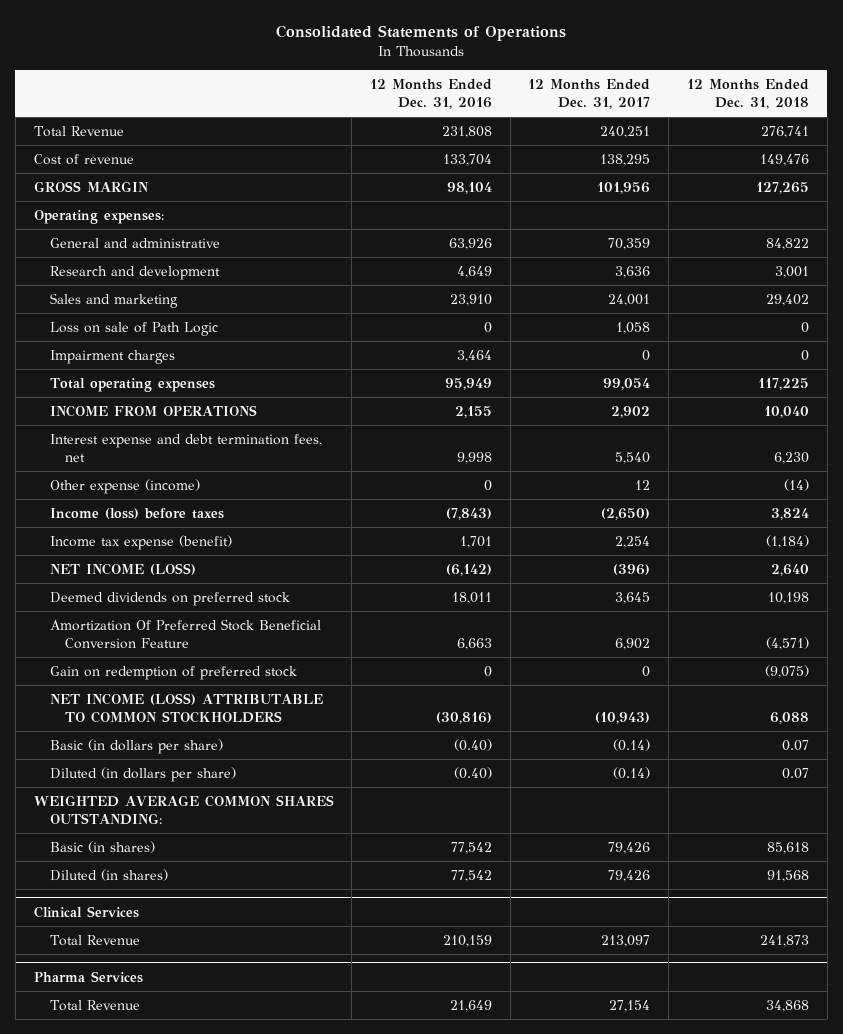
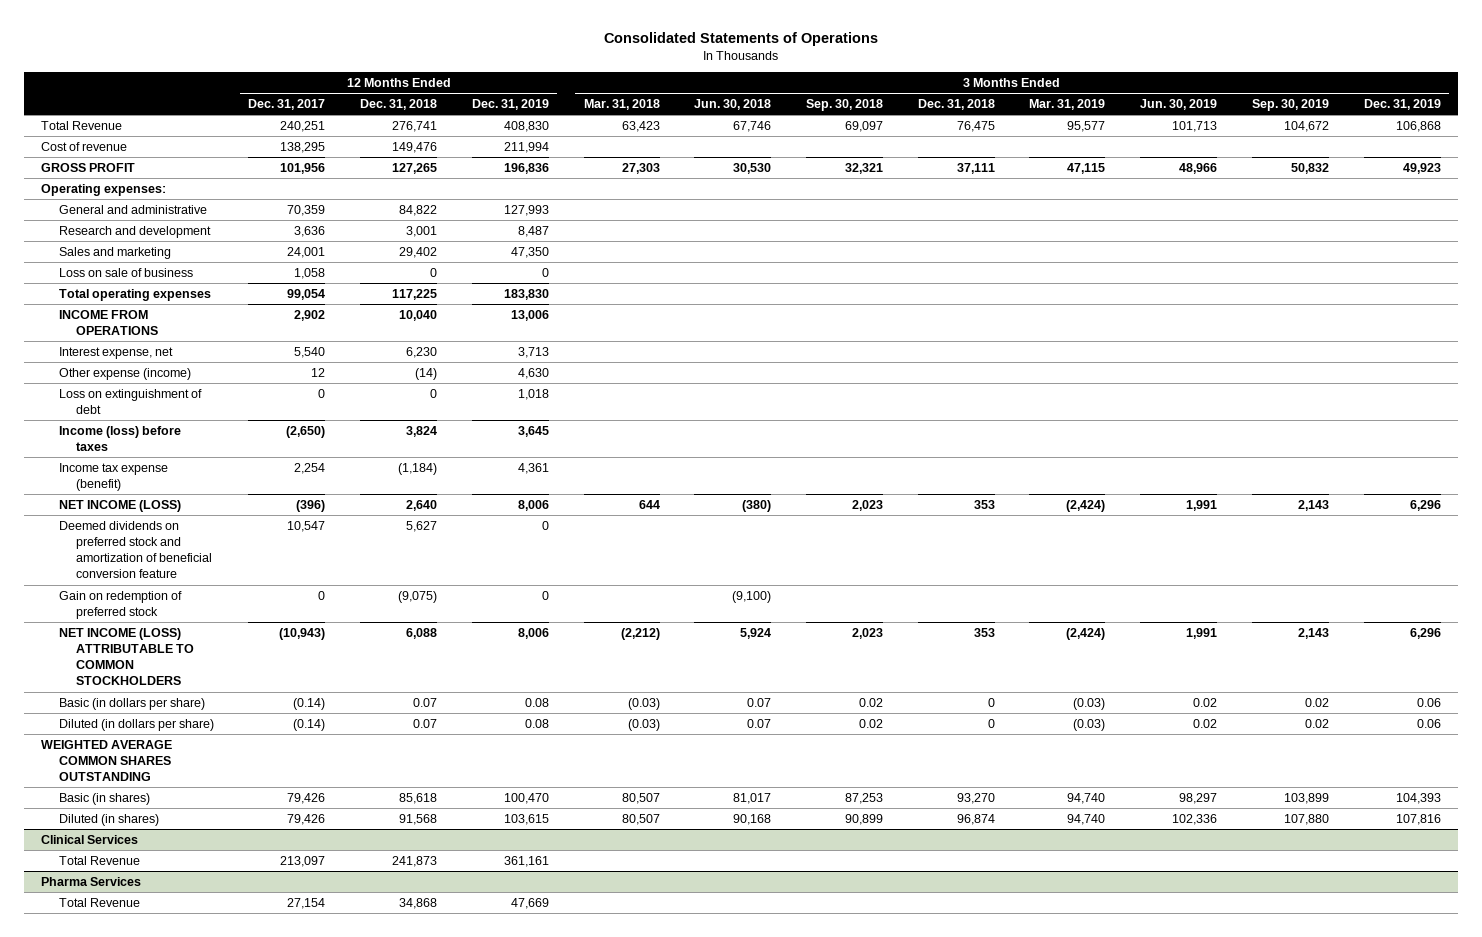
- | 12 Months Ended Dec. 31, 2016 | 12 Months Ended Dec. 31, 2017 | 12 Months Ended Dec. 31, 2018
+ | 12 Months Ended Dec. 31, 2017 | 12 Months Ended Dec. 31, 2018 | 12 Months Ended Dec. 31, 2019 | 3 Months Ended Mar. 31, 2018 | 3 Months Ended Jun. 30, 2018 | 3 Months Ended Sep. 30, 2018 | 3 Months Ended Dec. 31, 2018 | 3 Months Ended Mar. 31, 2019 | 3 Months Ended Jun. 30, 2019 | 3 Months Ended Sep. 30, 2019 | 3 Months Ended Dec. 31, 2019
- GROSS MARGIN | 98,104 | 101,956 | 127,265
+ GROSS PROFIT | 101,956 | 127,265 | 196,836 | 27,303 | 30,530 | 32,321 | 37,111 | 47,115 | 48,966 | 50,832 | 49,923
- Loss on sale of Path Logic | 0 | 1,058 | 0
- Impairment charges | 3,464 | 0 | 0
+ Loss on sale of business | 1,058 | 0 | 0 | | | | | | | |
- Interest expense and debt termination fees, net | 9,998 | 5,540 | 6,230
+ Interest expense, net | 5,540 | 6,230 | 3,713 | | | | | | | |
+ Loss on extinguishment of debt | 0 | 0 | 1,018 | | | | | | | |
- Deemed dividends on preferred stock | 18,011 | 3,645 | 10,198
- Amortization Of Preferred Stock Beneficial Conversion Feature | 6,663 | 6,902 | (4,571)
+ Deemed dividends on preferred stock and amortization of beneficial conversion feature | 10,547 | 5,627 | 0 | | | | | | | |
- WEIGHTED AVERAGE COMMON SHARES OUTSTANDING:
+ WEIGHTED AVERAGE COMMON SHARES OUTSTANDING

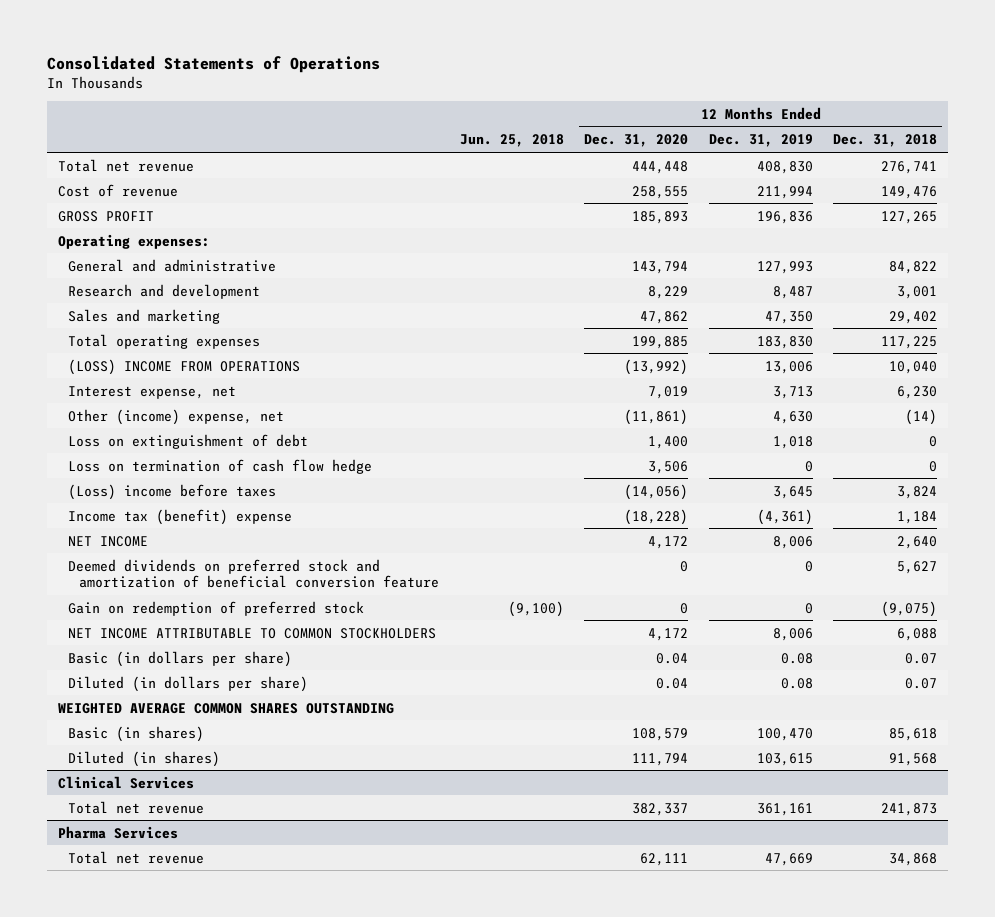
- | 12 Months Ended Dec. 31, 2017 | 12 Months Ended Dec. 31, 2018 | 12 Months Ended Dec. 31, 2019 | 3 Months Ended Mar. 31, 2018 | 3 Months Ended Jun. 30, 2018 | 3 Months Ended Sep. 30, 2018 | 3 Months Ended Dec. 31, 2018 | 3 Months Ended Mar. 31, 2019 | 3 Months Ended Jun. 30, 2019 | 3 Months Ended Sep. 30, 2019 | 3 Months Ended Dec. 31, 2019
+ | Jun. 25, 2018 | 12 Months Ended Dec. 31, 2020 | 12 Months Ended Dec. 31, 2019 | 12 Months Ended Dec. 31, 2018
- Total Revenue | 240,251 | 276,741 | 408,830 | 63,423 | 67,746 | 69,097 | 76,475 | 95,577 | 101,713 | 104,672 | 106,868
+ Total net revenue | | 444,448 | 408,830 | 276,741
- Loss on sale of business | 1,058 | 0 | 0 | | | | | | | |
- INCOME FROM OPERATIONS | 2,902 | 10,040 | 13,006 | | | | | | | |
+ (LOSS) INCOME FROM OPERATIONS | | (13,992) | 13,006 | 10,040
- Other expense (income) | 12 | (14) | 4,630 | | | | | | | |
+ Other (income) expense, net | | (11,861) | 4,630 | (14)
- Income (loss) before taxes | (2,650) | 3,824 | 3,645 | | | | | | | |
- Income tax expense (benefit) | 2,254 | (1,184) | 4,361 | | | | | | | |
- NET INCOME (LOSS) | (396) | 2,640 | 8,006 | 644 | (380) | 2,023 | 353 | (2,424) | 1,991 | 2,143 | 6,296
+ Loss on termination of cash flow hedge | | 3,506 | 0 | 0
+ (Loss) income before taxes | | (14,056) | 3,645 | 3,824
+ Income tax (benefit) expense | | (18,228) | (4,361) | 1,184
+ NET INCOME | | 4,172 | 8,006 | 2,640
- NET INCOME (LOSS) ATTRIBUTABLE TO COMMON STOCKHOLDERS | (10,943) | 6,088 | 8,006 | (2,212) | 5,924 | 2,023 | 353 | (2,424) | 1,991 | 2,143 | 6,296
+ NET INCOME ATTRIBUTABLE TO COMMON STOCKHOLDERS | | 4,172 | 8,006 | 6,088
@ Clinical Services
- Total Revenue | 213,097 | 241,873 | 361,161 | | | | | | | |
+ Total net revenue | | 382,337 | 361,161 | 241,873
@ Pharma Services
- Total Revenue | 27,154 | 34,868 | 47,669 | | | | | | | |
+ Total net revenue | | 62,111 | 47,669 | 34,868

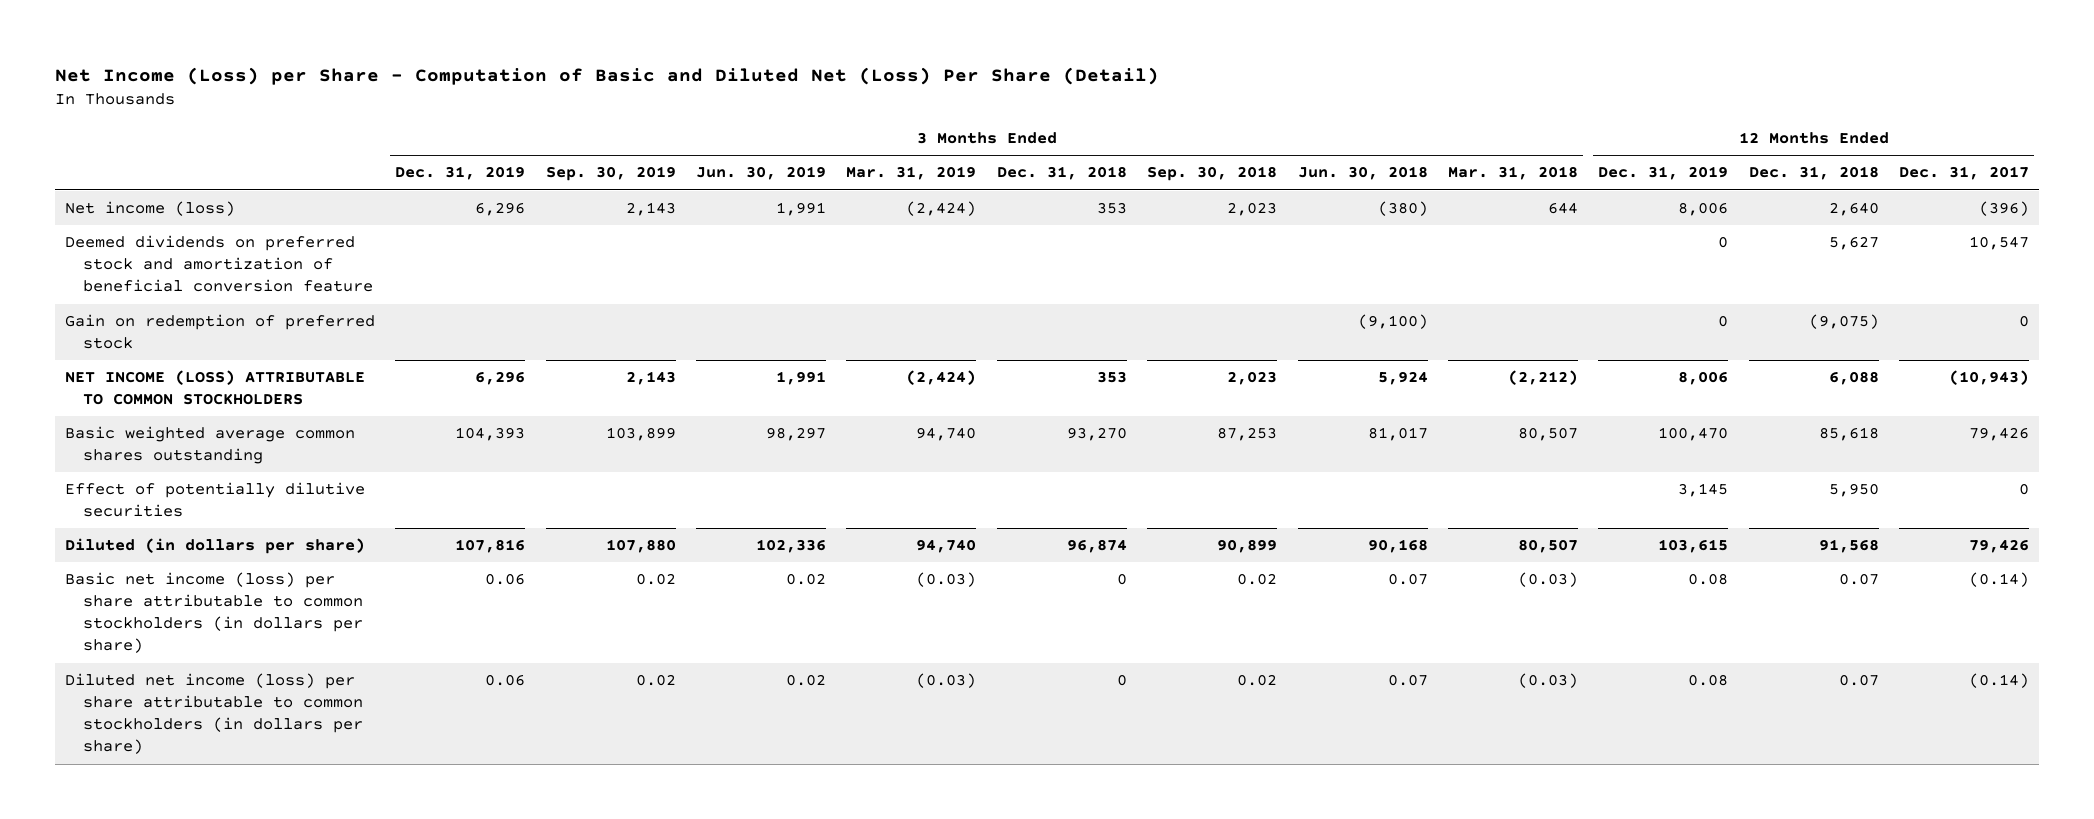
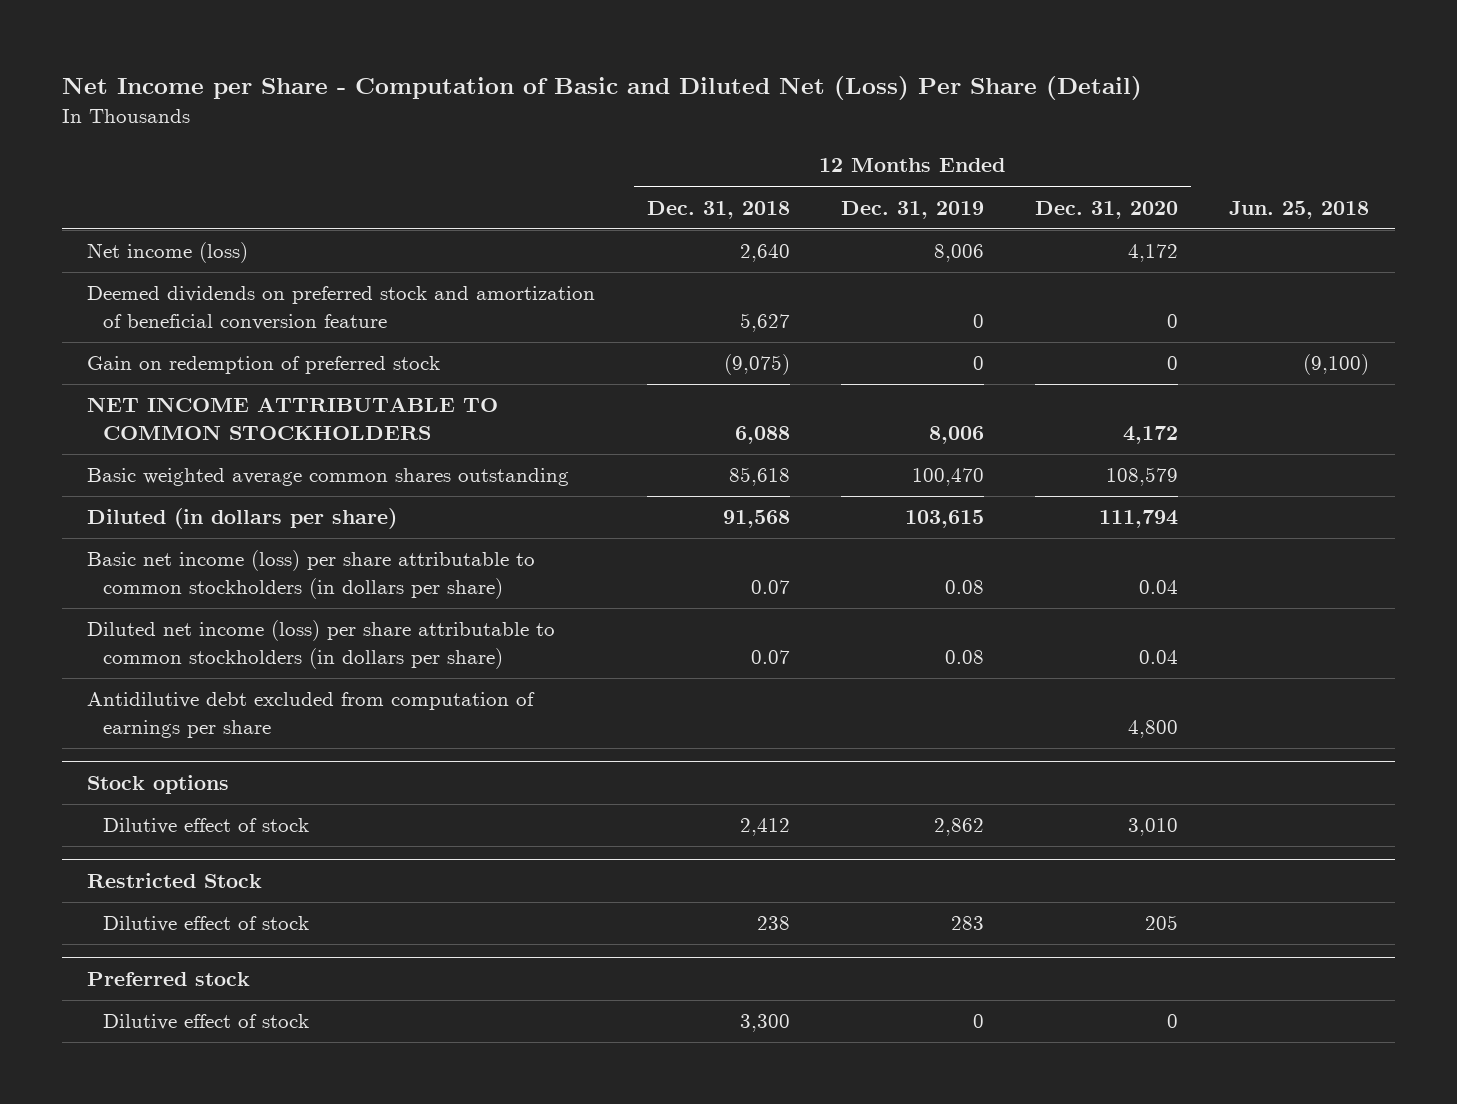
- Net Income (Loss) per Share - Computation of Basic and Diluted Net (Loss) Per Share (Detail)
+ Net Income per Share - Computation of Basic and Diluted Net (Loss) Per Share (Detail)
- | 3 Months Ended Dec. 31, 2019 | 3 Months Ended Sep. 30, 2019 | 3 Months Ended Jun. 30, 2019 | 3 Months Ended Mar. 31, 2019 | 3 Months Ended Dec. 31, 2018 | 3 Months Ended Sep. 30, 2018 | 3 Months Ended Jun. 30, 2018 | 3 Months Ended Mar. 31, 2018 | 12 Months Ended Dec. 31, 2019 | 12 Months Ended Dec. 31, 2018 | 12 Months Ended Dec. 31, 2017
+ | 12 Months Ended Dec. 31, 2018 | 12 Months Ended Dec. 31, 2019 | 12 Months Ended Dec. 31, 2020 | Jun. 25, 2018
- NET INCOME (LOSS) ATTRIBUTABLE TO COMMON STOCKHOLDERS | 6,296 | 2,143 | 1,991 | (2,424) | 353 | 2,023 | 5,924 | (2,212) | 8,006 | 6,088 | (10,943)
+ NET INCOME ATTRIBUTABLE TO COMMON STOCKHOLDERS | 6,088 | 8,006 | 4,172 |
- Effect of potentially dilutive securities | | | | | | | | | 3,145 | 5,950 | 0
+ Antidilutive debt excluded from computation of earnings per share | | | 4,800 |
+ Stock options
+ Dilutive effect of stock | 2,412 | 2,862 | 3,010 |
+ Restricted Stock
+ Dilutive effect of stock | 238 | 283 | 205 |
+ Preferred stock
+ Dilutive effect of stock | 3,300 | 0 | 0 |

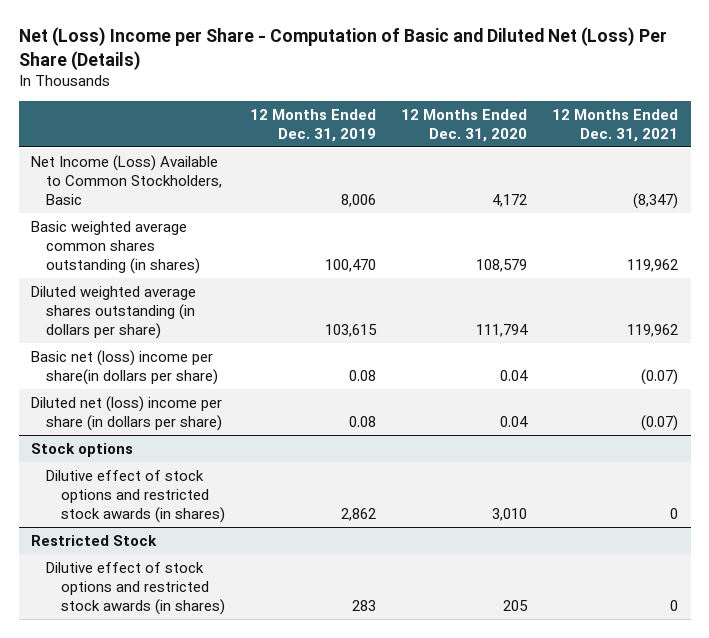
- Net Income per Share - Computation of Basic and Diluted Net (Loss) Per Share (Detail)
+ Net (Loss) Income per Share - Computation of Basic and Diluted Net (Loss) Per Share (Details)
- | 12 Months Ended Dec. 31, 2018 | 12 Months Ended Dec. 31, 2019 | 12 Months Ended Dec. 31, 2020 | Jun. 25, 2018
+ | 12 Months Ended Dec. 31, 2019 | 12 Months Ended Dec. 31, 2020 | 12 Months Ended Dec. 31, 2021
- Net income (loss) | 2,640 | 8,006 | 4,172 |
- Deemed dividends on preferred stock and amortization of beneficial conversion feature | 5,627 | 0 | 0 |
- Gain on redemption of preferred stock | (9,075) | 0 | 0 | (9,100)
- NET INCOME ATTRIBUTABLE TO COMMON STOCKHOLDERS | 6,088 | 8,006 | 4,172 |
- Basic weighted average common shares outstanding | 85,618 | 100,470 | 108,579 |
- Diluted (in dollars per share) | 91,568 | 103,615 | 111,794 |
- Basic net income (loss) per share attributable to common stockholders (in dollars per share) | 0.07 | 0.08 | 0.04 |
- Diluted net income (loss) per share attributable to common stockholders (in dollars per share) | 0.07 | 0.08 | 0.04 |
- Antidilutive debt excluded from computation of earnings per share | | | 4,800 |
+ Net Income (Loss) Available to Common Stockholders, Basic | 8,006 | 4,172 | (8,347)
+ Basic weighted average common shares outstanding (in shares) | 100,470 | 108,579 | 119,962
+ Diluted weighted average shares outstanding (in dollars per share) | 103,615 | 111,794 | 119,962
+ Basic net (loss) income per share(in dollars per share) | 0.08 | 0.04 | (0.07)
+ Diluted net (loss) income per share (in dollars per share) | 0.08 | 0.04 | (0.07)
@ Stock options
- Dilutive effect of stock | 2,412 | 2,862 | 3,010 |
+ Dilutive effect of stock options and restricted stock awards (in shares) | 2,862 | 3,010 | 0
@ Restricted Stock
- Dilutive effect of stock | 238 | 283 | 205 |
- Preferred stock
- Dilutive effect of stock | 3,300 | 0 | 0 |
@ Restricted Stock
+ Dilutive effect of stock options and restricted stock awards (in shares) | 283 | 205 | 0

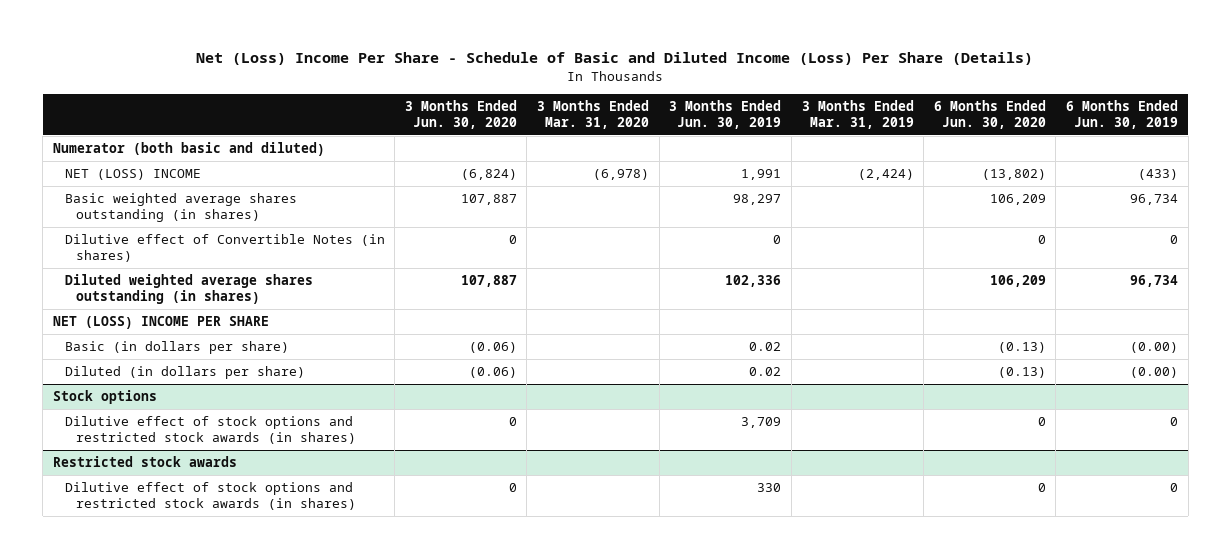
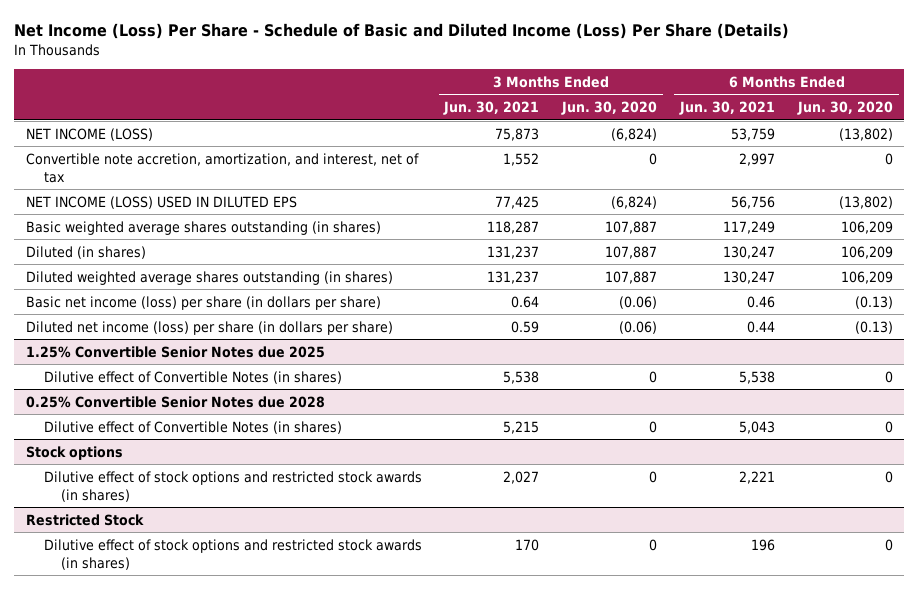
- Net (Loss) Income Per Share - Schedule of Basic and Diluted Income (Loss) Per Share (Details)
+ Net Income (Loss) Per Share - Schedule of Basic and Diluted Income (Loss) Per Share (Details)
- | 3 Months Ended Jun. 30, 2020 | 3 Months Ended Mar. 31, 2020 | 3 Months Ended Jun. 30, 2019 | 3 Months Ended Mar. 31, 2019 | 6 Months Ended Jun. 30, 2020 | 6 Months Ended Jun. 30, 2019
+ | 3 Months Ended Jun. 30, 2021 | 3 Months Ended Jun. 30, 2020 | 6 Months Ended Jun. 30, 2021 | 6 Months Ended Jun. 30, 2020
- Numerator (both basic and diluted)
- NET (LOSS) INCOME | (6,824) | (6,978) | 1,991 | (2,424) | (13,802) | (433)
+ NET INCOME (LOSS) | 75,873 | (6,824) | 53,759 | (13,802)
+ Convertible note accretion, amortization, and interest, net of tax | 1,552 | 0 | 2,997 | 0
+ NET INCOME (LOSS) USED IN DILUTED EPS | 77,425 | (6,824) | 56,756 | (13,802)
- Dilutive effect of Convertible Notes (in shares) | 0 | | 0 | | 0 | 0
+ Diluted (in shares) | 131,237 | 107,887 | 130,247 | 106,209
- NET (LOSS) INCOME PER SHARE
- Basic (in dollars per share) | (0.06) | | 0.02 | | (0.13) | (0.00)
- Diluted (in dollars per share) | (0.06) | | 0.02 | | (0.13) | (0.00)
+ Basic net income (loss) per share (in dollars per share) | 0.64 | (0.06) | 0.46 | (0.13)
+ Diluted net income (loss) per share (in dollars per share) | 0.59 | (0.06) | 0.44 | (0.13)
+ 1.25% Convertible Senior Notes due 2025
+ Dilutive effect of Convertible Notes (in shares) | 5,538 | 0 | 5,538 | 0
+ 0.25% Convertible Senior Notes due 2028
+ Dilutive effect of Convertible Notes (in shares) | 5,215 | 0 | 5,043 | 0
- Restricted stock awards
+ Restricted Stock

